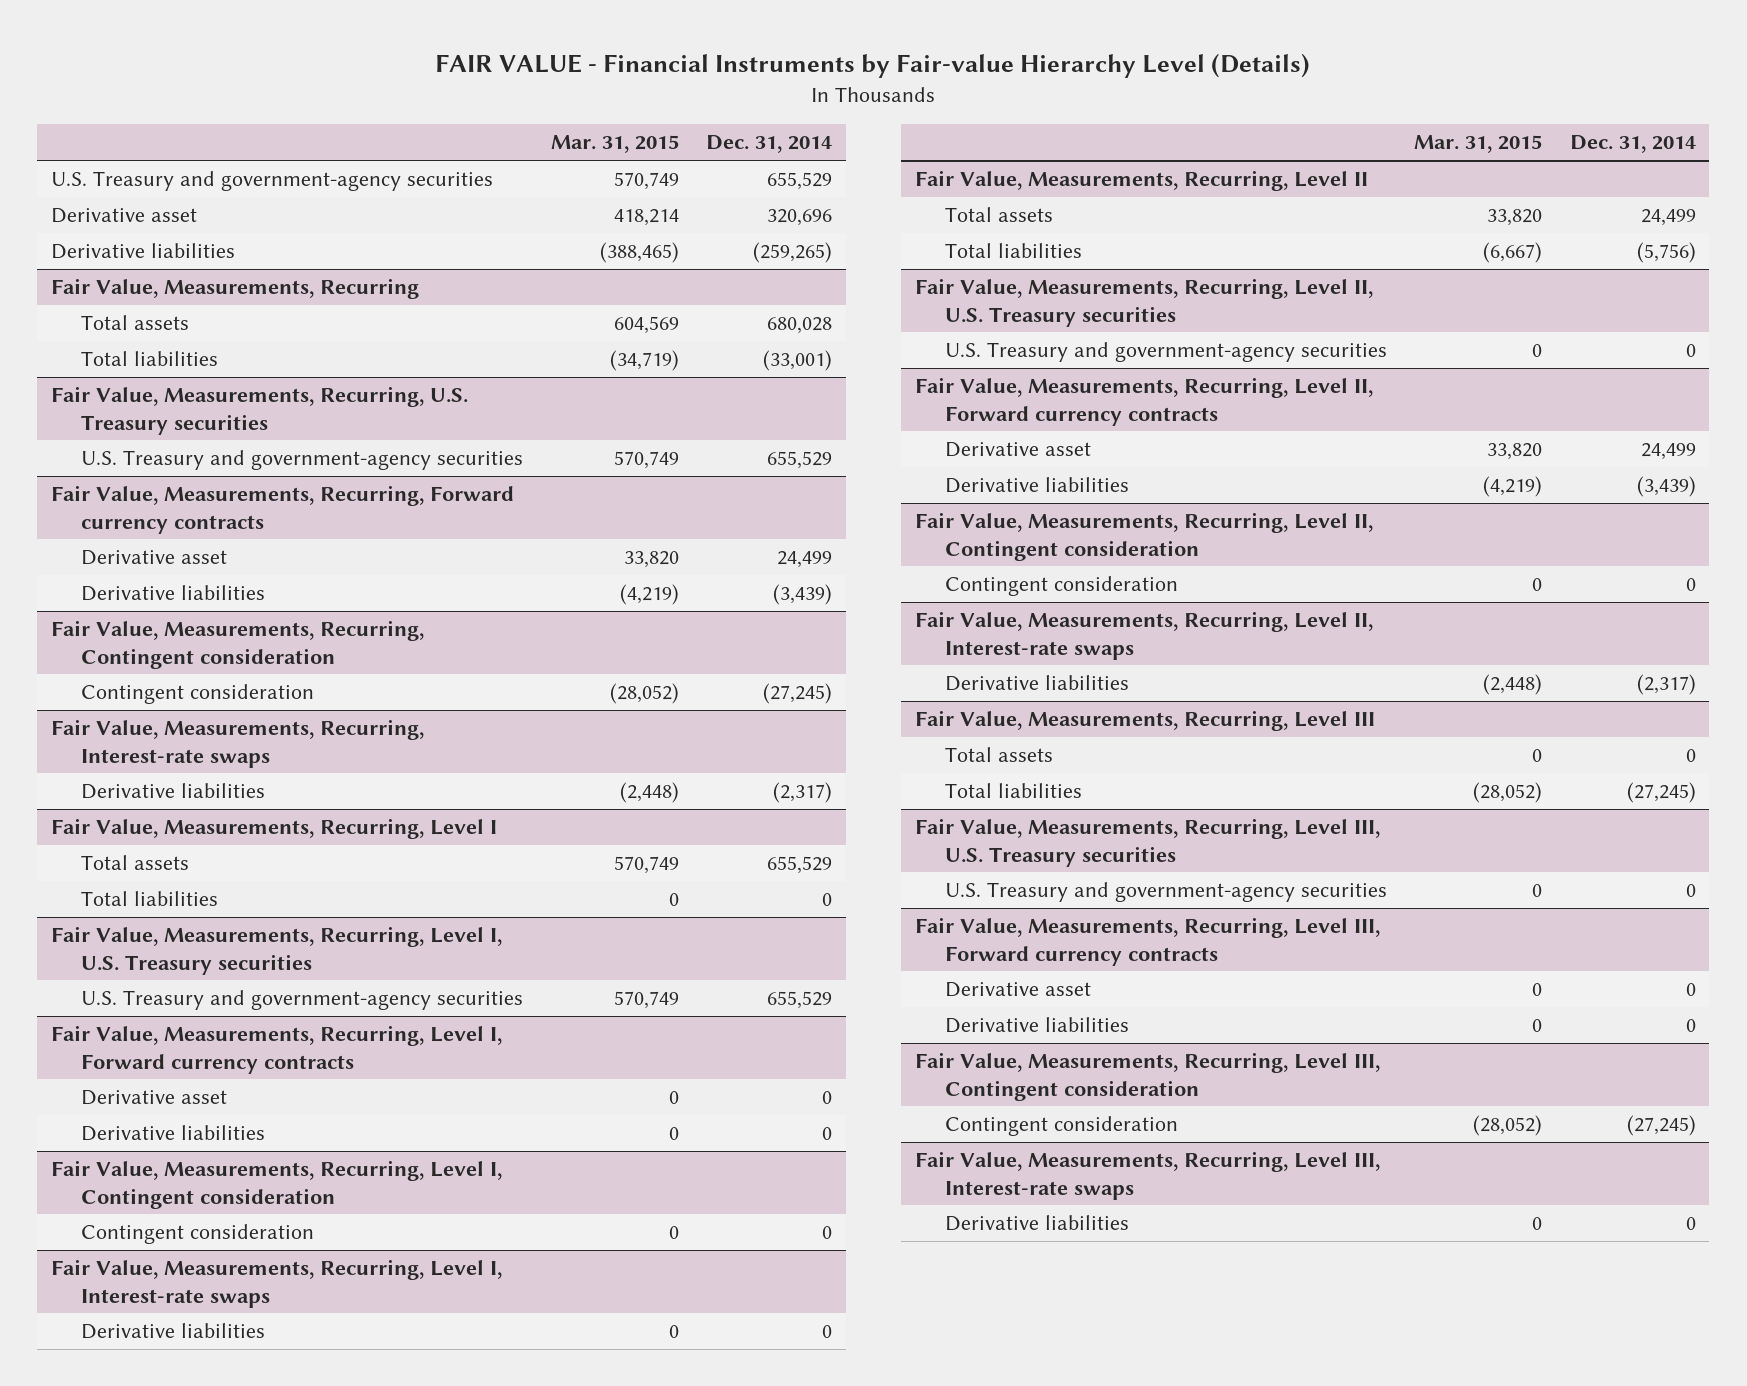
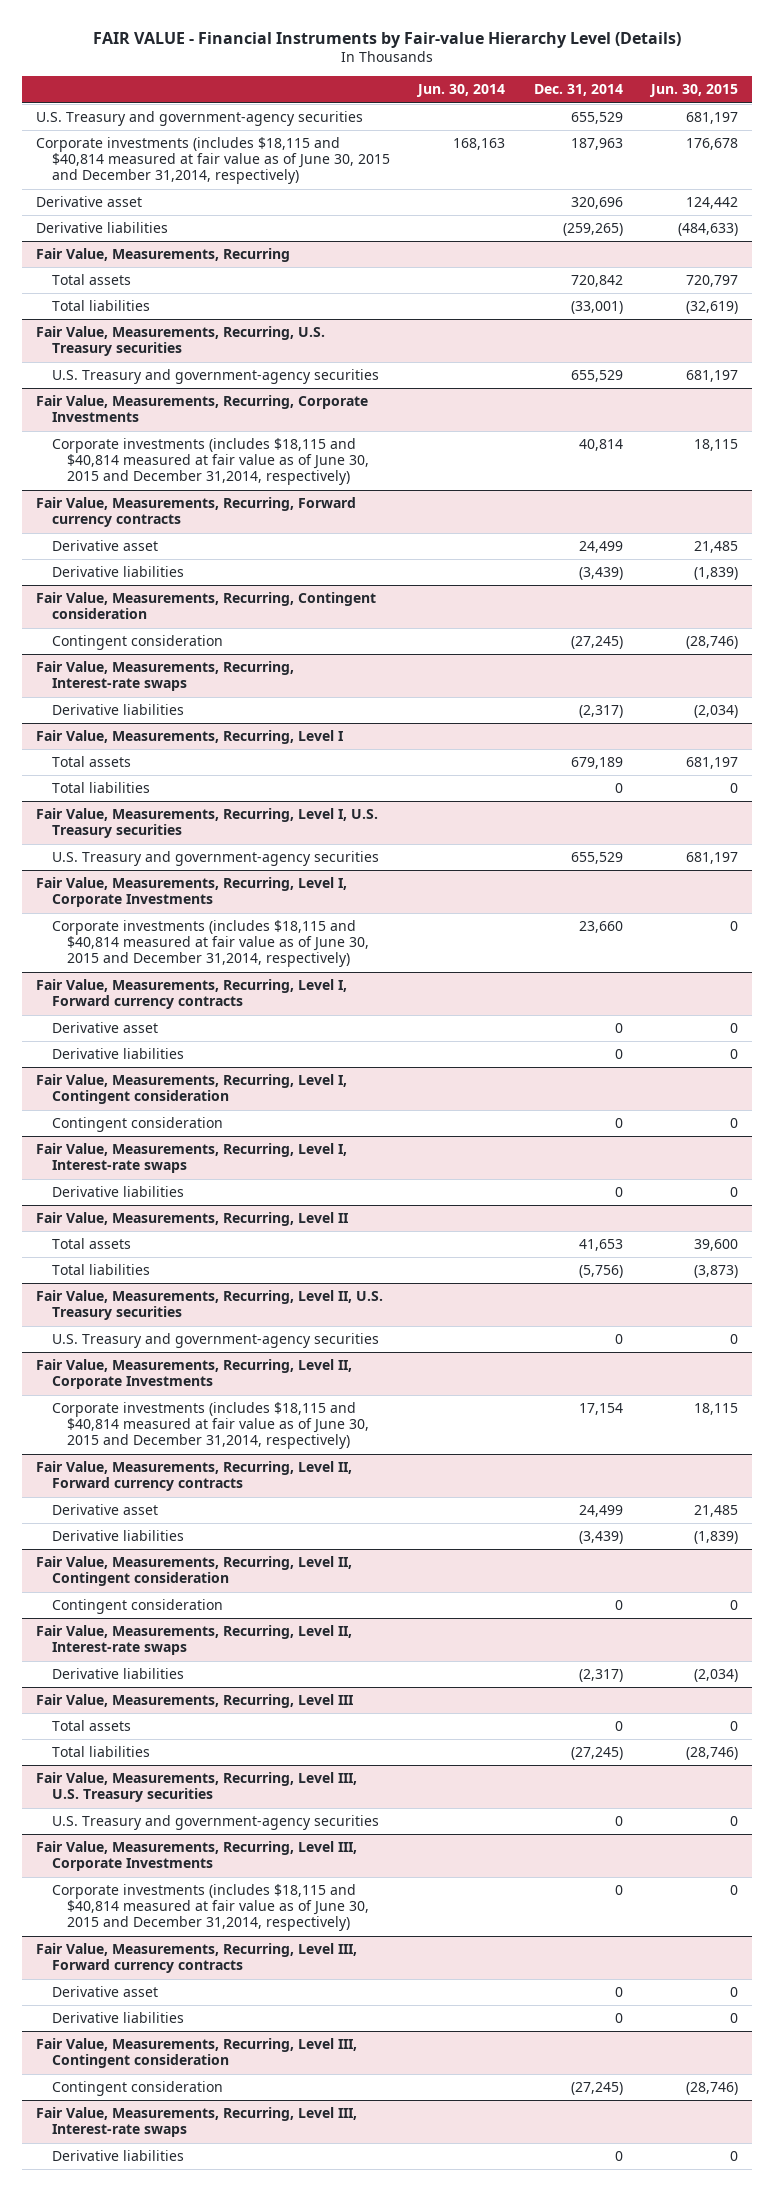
- | Mar. 31, 2015 | Dec. 31, 2014
+ | Jun. 30, 2014 | Dec. 31, 2014 | Jun. 30, 2015
+ Corporate investments (includes $18,115 and $40,814 measured at fair value as of June 30, 2015 and December 31,2014, respectively) | 168,163 | 187,963 | 176,678
@ Fair Value, Measurements, Recurring
- Total assets | 604,569 | 680,028
+ Total assets | | 720,842 | 720,797
+ Fair Value, Measurements, Recurring, Corporate Investments
+ Corporate investments (includes $18,115 and $40,814 measured at fair value as of June 30, 2015 and December 31,2014, respectively) | | 40,814 | 18,115
@ Fair Value, Measurements, Recurring, Level I
- Total assets | 570,749 | 655,529
+ Total assets | | 679,189 | 681,197
+ Fair Value, Measurements, Recurring, Level I, Corporate Investments
+ Corporate investments (includes $18,115 and $40,814 measured at fair value as of June 30, 2015 and December 31,2014, respectively) | | 23,660 | 0
@ Fair Value, Measurements, Recurring, Level II
- Total assets | 33,820 | 24,499
+ Total assets | | 41,653 | 39,600
+ Fair Value, Measurements, Recurring, Level II, Corporate Investments
+ Corporate investments (includes $18,115 and $40,814 measured at fair value as of June 30, 2015 and December 31,2014, respectively) | | 17,154 | 18,115
+ Fair Value, Measurements, Recurring, Level III, Corporate Investments
+ Corporate investments (includes $18,115 and $40,814 measured at fair value as of June 30, 2015 and December 31,2014, respectively) | | 0 | 0

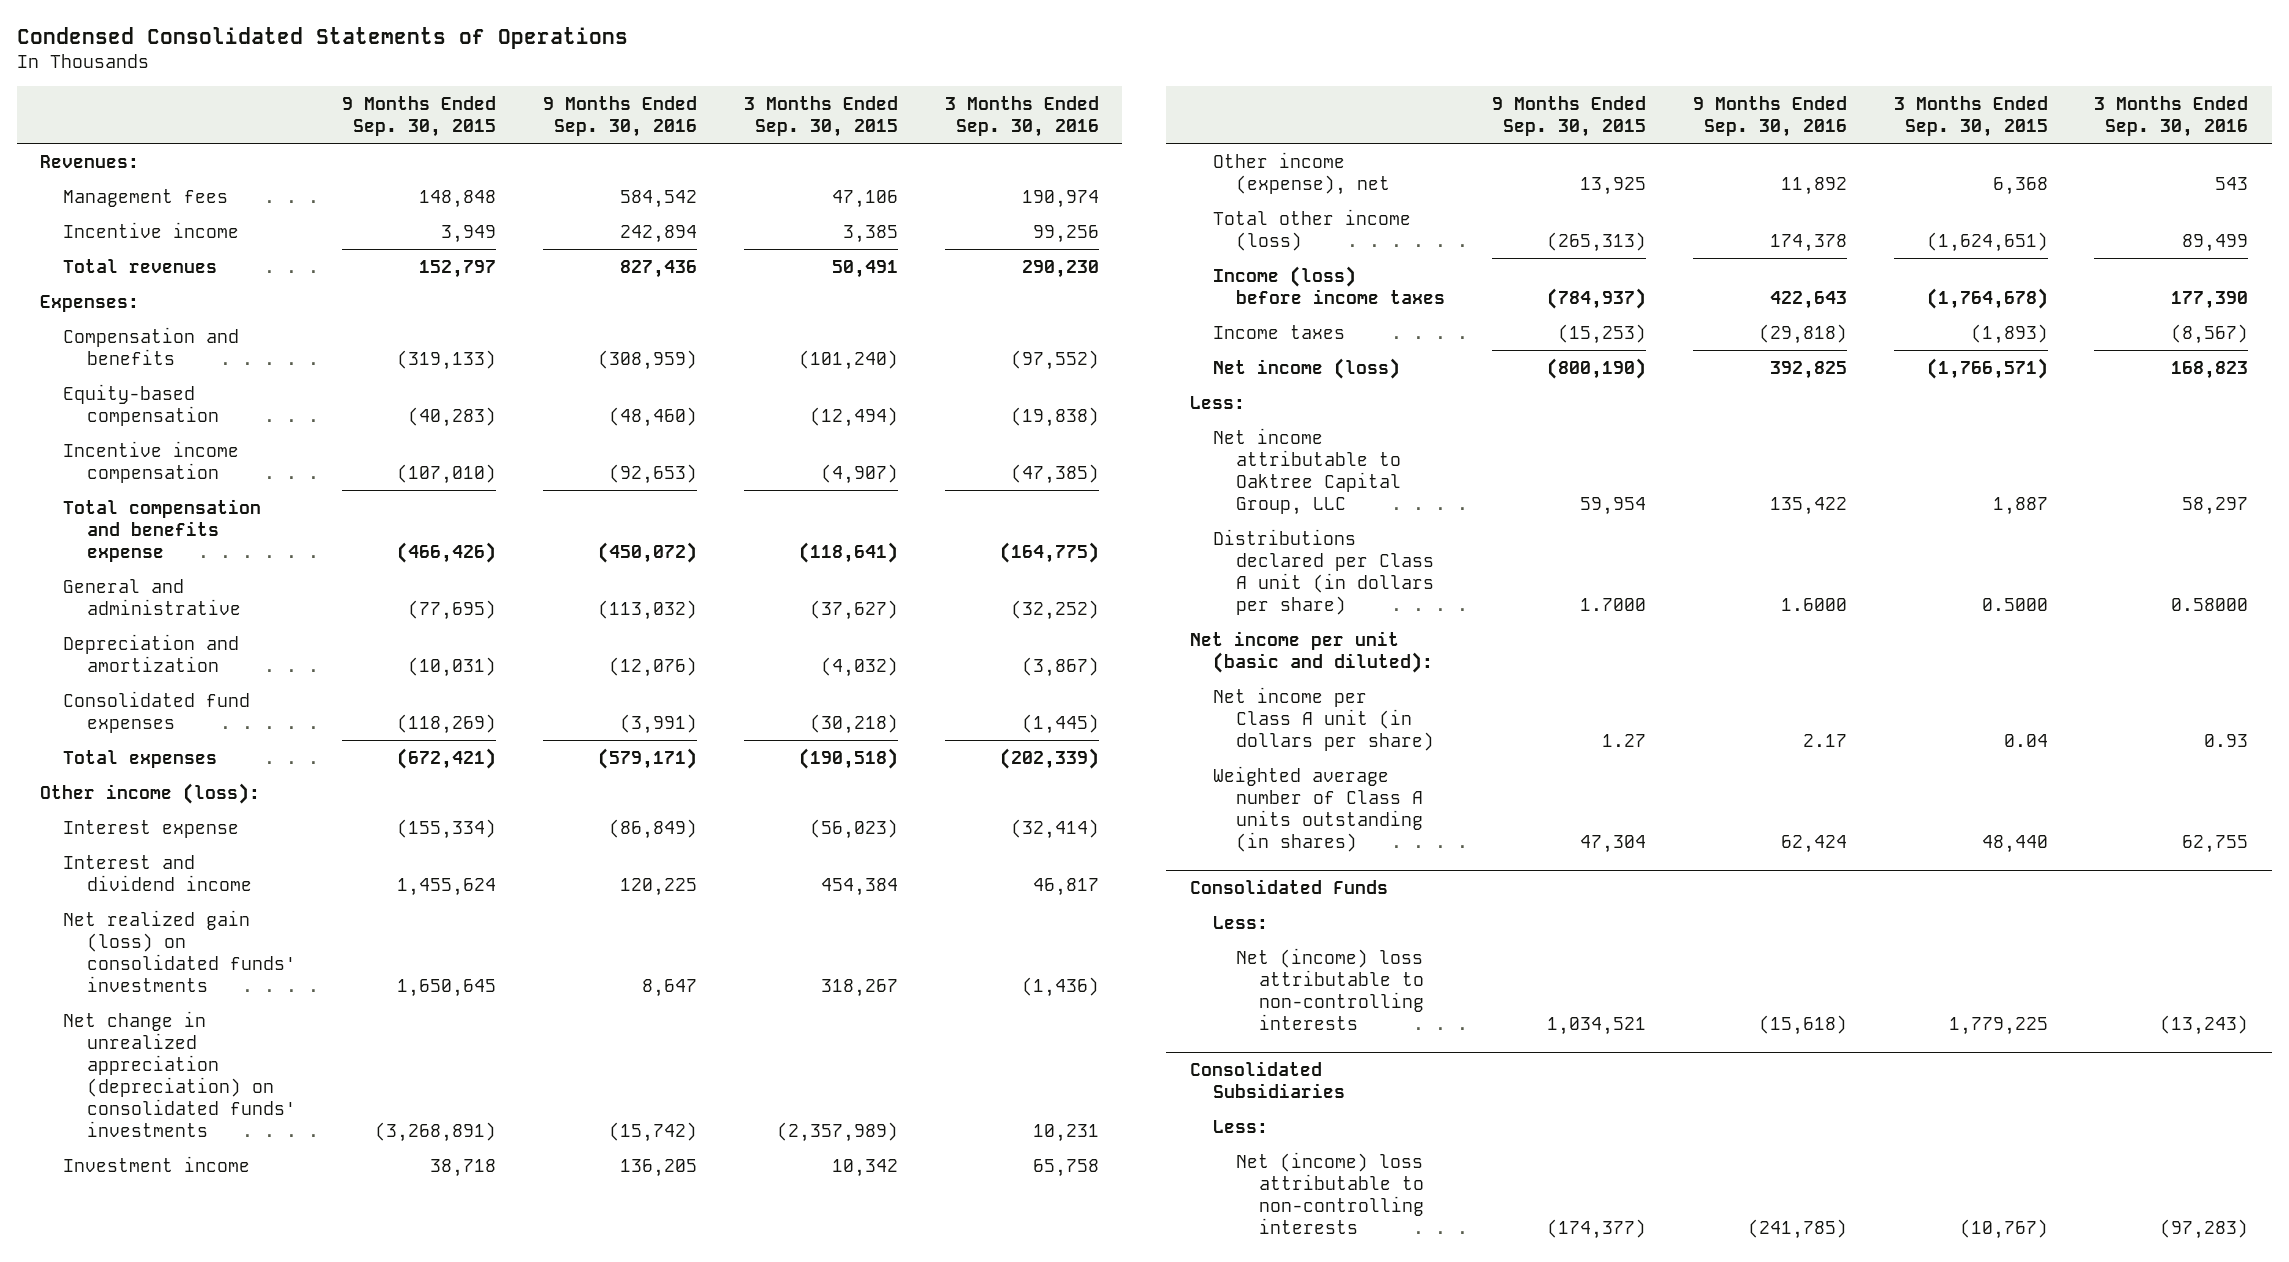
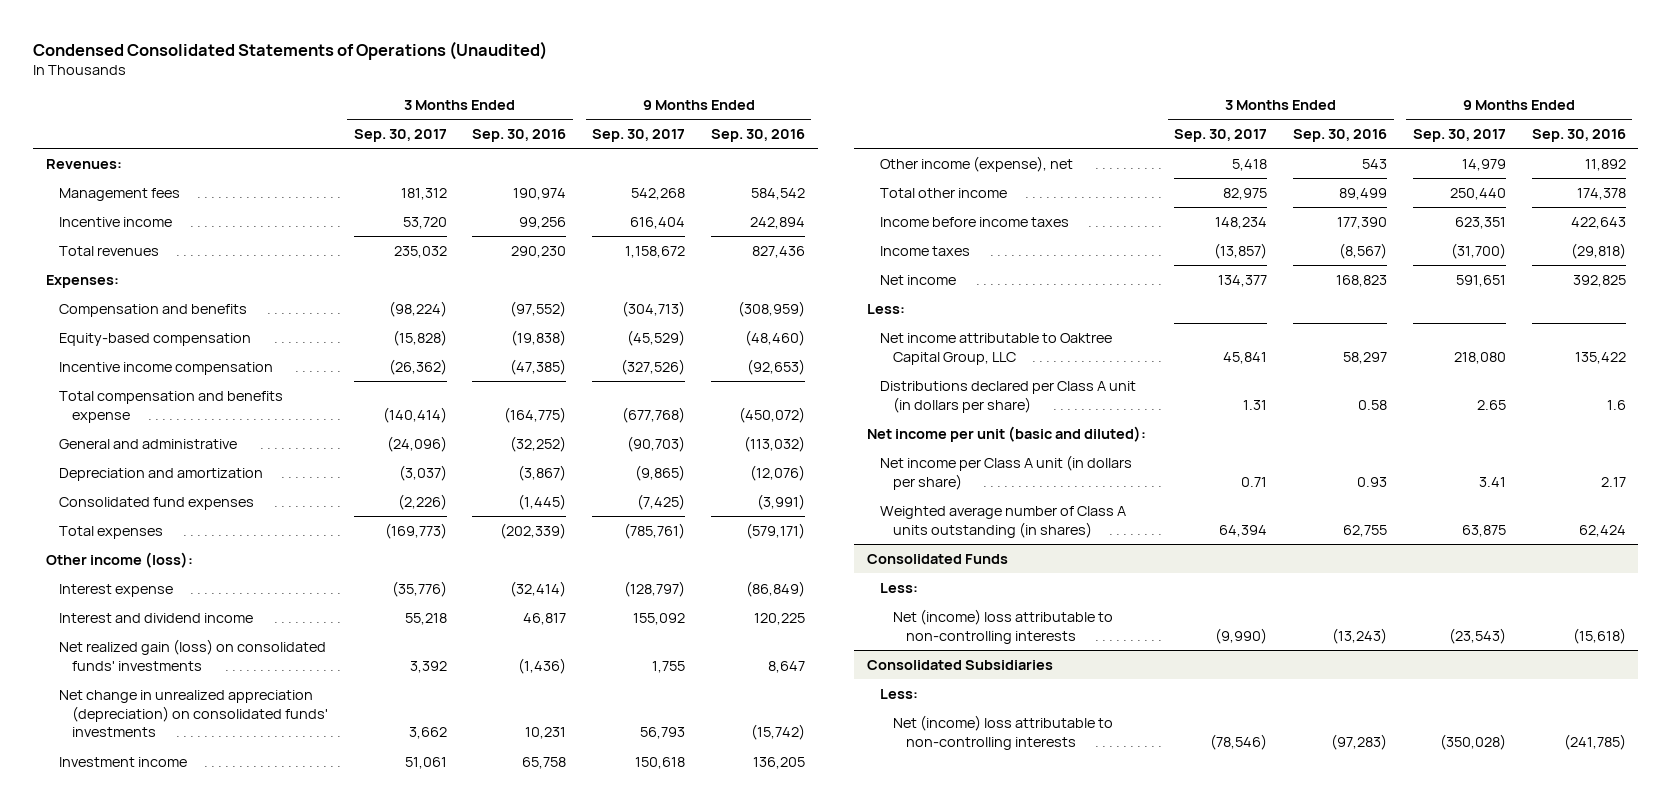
- Condensed Consolidated Statements of Operations
+ Condensed Consolidated Statements of Operations (Unaudited)
- | 9 Months Ended Sep. 30, 2015 | 9 Months Ended Sep. 30, 2016 | 3 Months Ended Sep. 30, 2015 | 3 Months Ended Sep. 30, 2016
+ | 3 Months Ended Sep. 30, 2017 | 3 Months Ended Sep. 30, 2016 | 9 Months Ended Sep. 30, 2017 | 9 Months Ended Sep. 30, 2016
- Total other income (loss) | (265,313) | 174,378 | (1,624,651) | 89,499
- Income (loss) before income taxes | (784,937) | 422,643 | (1,764,678) | 177,390
+ Total other income | 82,975 | 89,499 | 250,440 | 174,378
+ Income before income taxes | 148,234 | 177,390 | 623,351 | 422,643
- Net income (loss) | (800,190) | 392,825 | (1,766,571) | 168,823
+ Net income | 134,377 | 168,823 | 591,651 | 392,825
- Distributions declared per Class A unit (in dollars per share) | 1.7000 | 1.6000 | 0.5000 | 0.58000
+ Distributions declared per Class A unit (in dollars per share) | 1.31 | 0.58 | 2.65 | 1.6

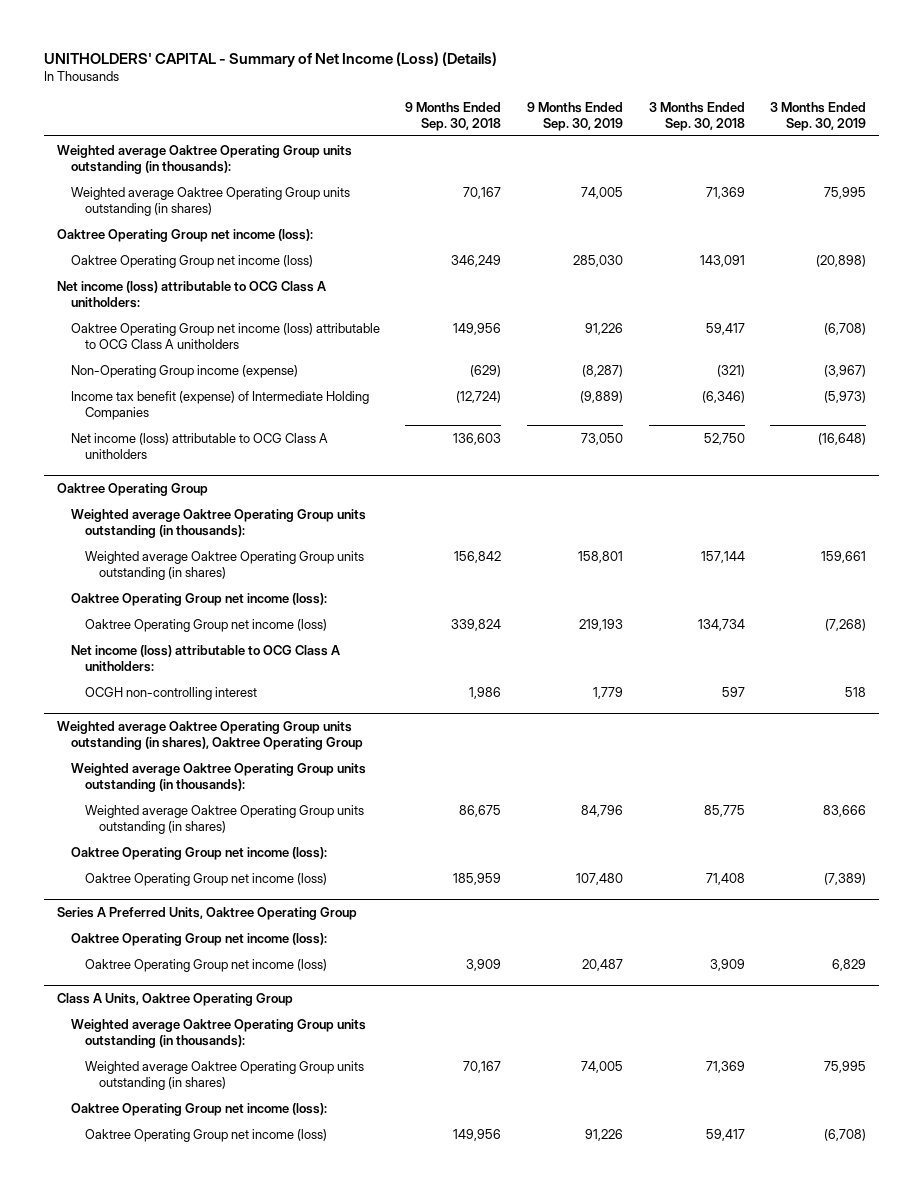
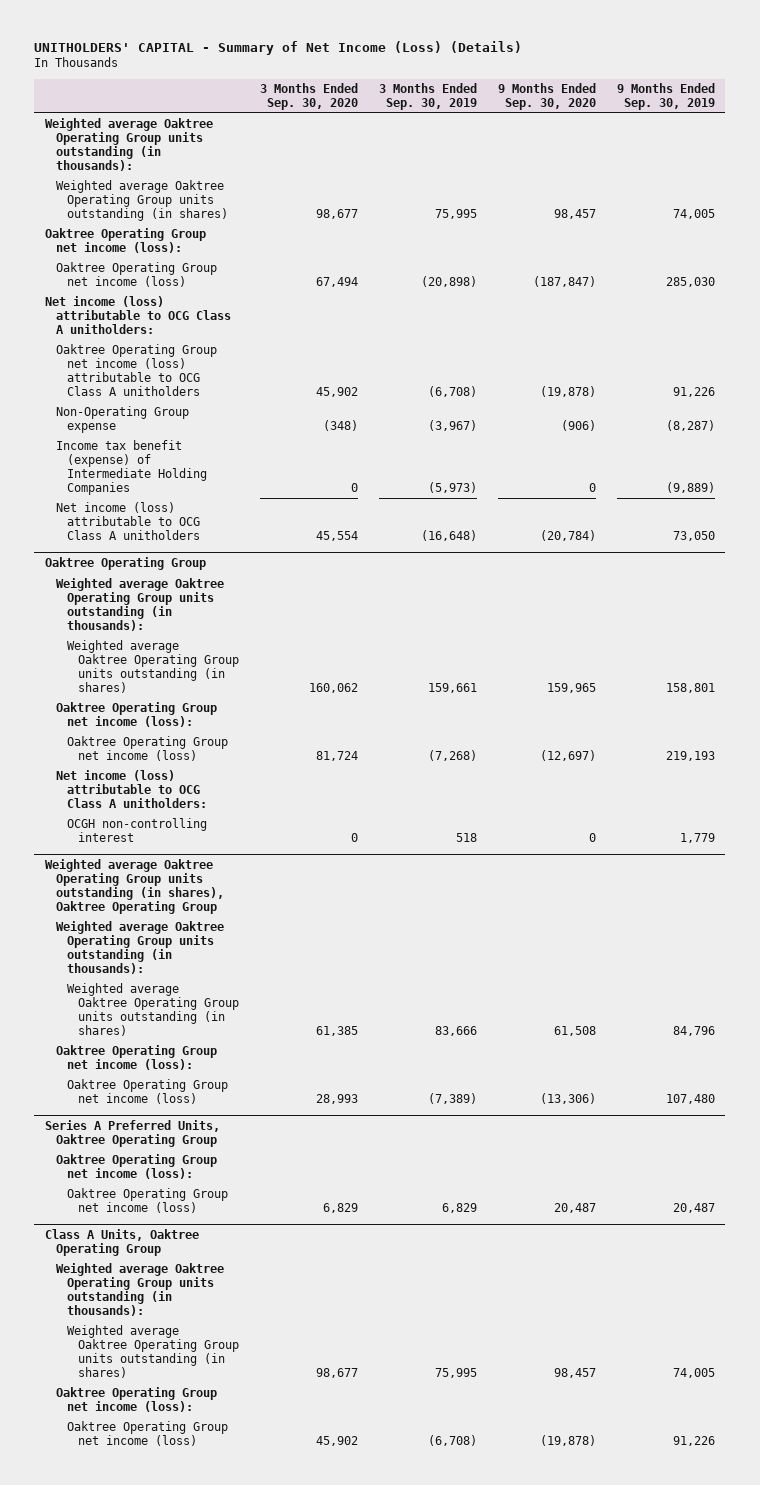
- | 9 Months Ended Sep. 30, 2018 | 9 Months Ended Sep. 30, 2019 | 3 Months Ended Sep. 30, 2018 | 3 Months Ended Sep. 30, 2019
+ | 3 Months Ended Sep. 30, 2020 | 3 Months Ended Sep. 30, 2019 | 9 Months Ended Sep. 30, 2020 | 9 Months Ended Sep. 30, 2019
- Non-Operating Group income (expense) | (629) | (8,287) | (321) | (3,967)
+ Non-Operating Group expense | (348) | (3,967) | (906) | (8,287)

